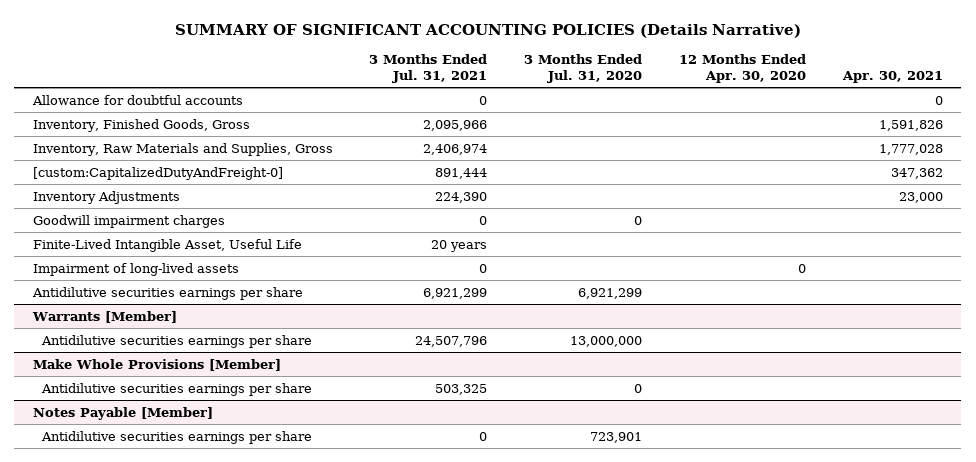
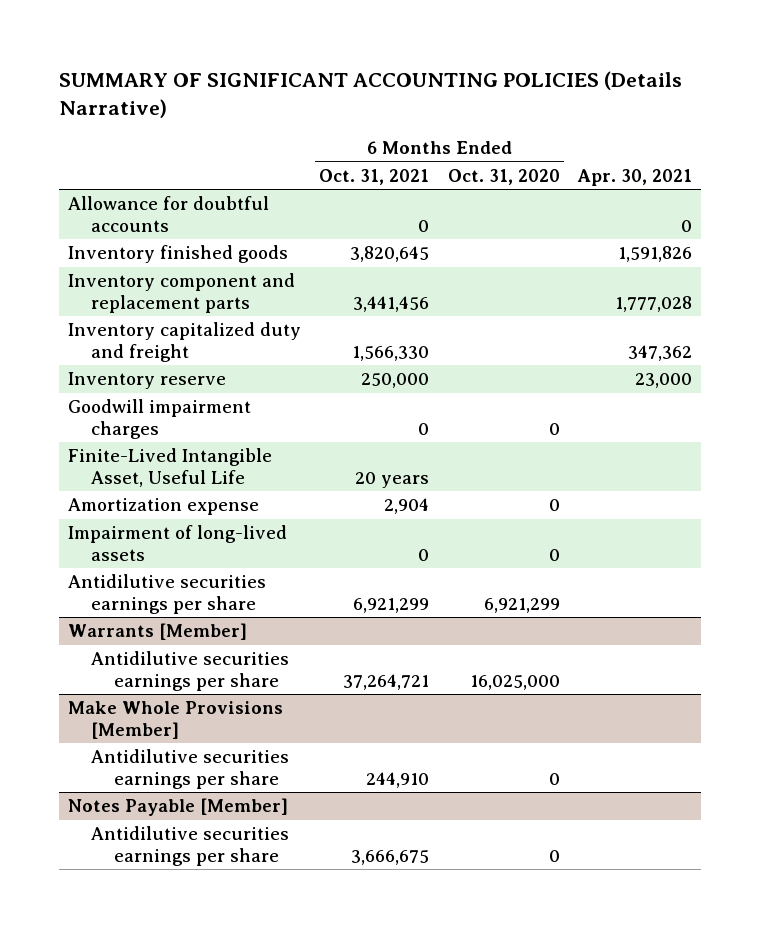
- | 3 Months Ended Jul. 31, 2021 | 3 Months Ended Jul. 31, 2020 | 12 Months Ended Apr. 30, 2020 | Apr. 30, 2021
+ | 6 Months Ended Oct. 31, 2021 | 6 Months Ended Oct. 31, 2020 | Apr. 30, 2021
- Inventory, Finished Goods, Gross | 2,095,966 | | | 1,591,826
- Inventory, Raw Materials and Supplies, Gross | 2,406,974 | | | 1,777,028
- [custom:CapitalizedDutyAndFreight-0] | 891,444 | | | 347,362
- Inventory Adjustments | 224,390 | | | 23,000
+ Inventory finished goods | 3,820,645 | | 1,591,826
+ Inventory component and replacement parts | 3,441,456 | | 1,777,028
+ Inventory capitalized duty and freight | 1,566,330 | | 347,362
+ Inventory reserve | 250,000 | | 23,000
+ Amortization expense | 2,904 | 0 |

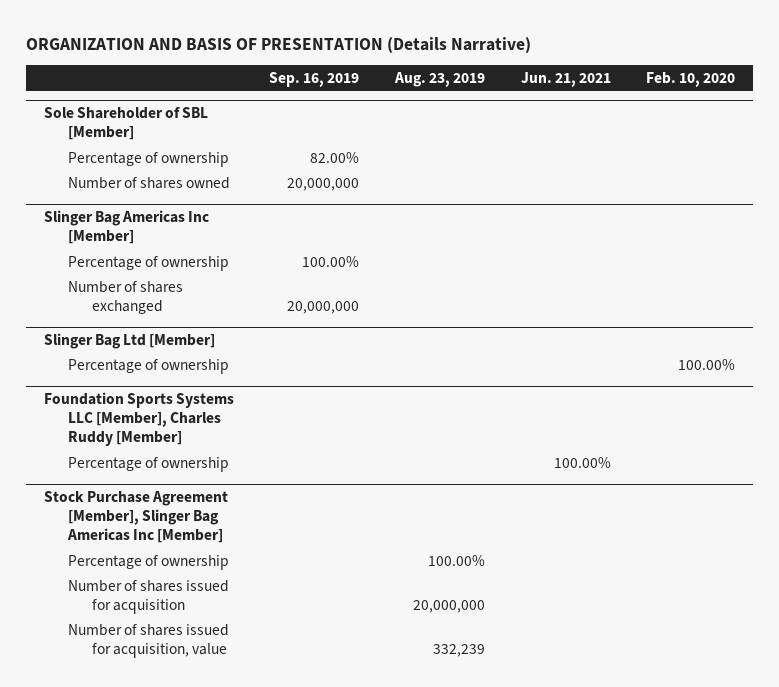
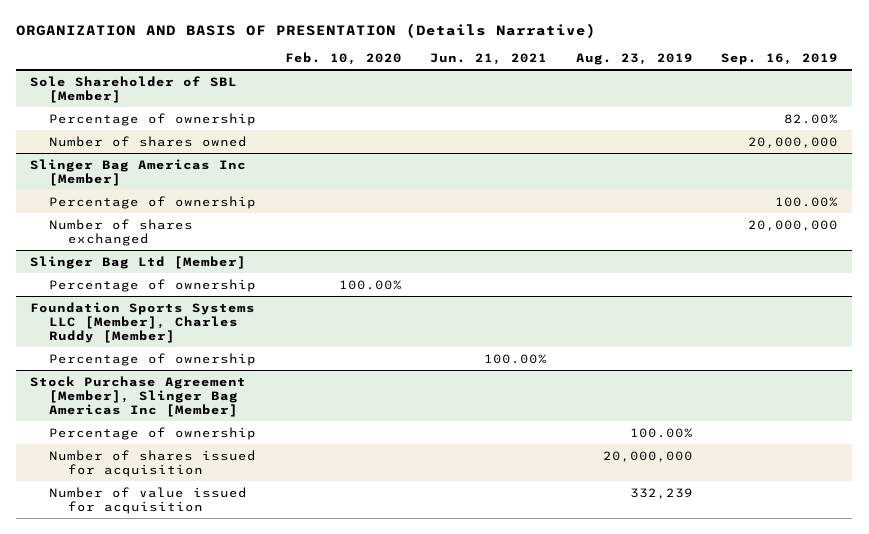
- | Sep. 16, 2019 | Aug. 23, 2019 | Jun. 21, 2021 | Feb. 10, 2020
+ | Feb. 10, 2020 | Jun. 21, 2021 | Aug. 23, 2019 | Sep. 16, 2019
@ Stock Purchase Agreement [Member], Slinger Bag Americas Inc [Member]
- Number of shares issued for acquisition, value | | 332,239 | |
+ Number of value issued for acquisition | | | 332,239 |

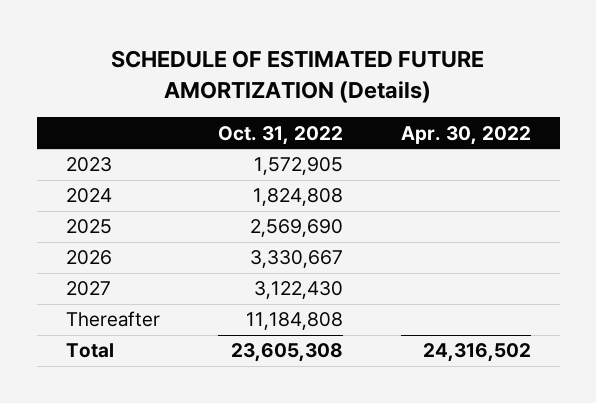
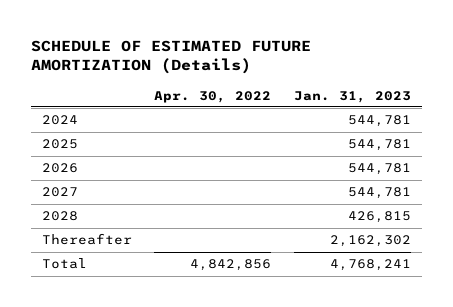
- | Oct. 31, 2022 | Apr. 30, 2022
+ | Apr. 30, 2022 | Jan. 31, 2023
- 2023 | 1,572,905 |
+ 2028 | | 426,815
- Total | 23,605,308 | 24,316,502
+ Total | 4,842,856 | 4,768,241

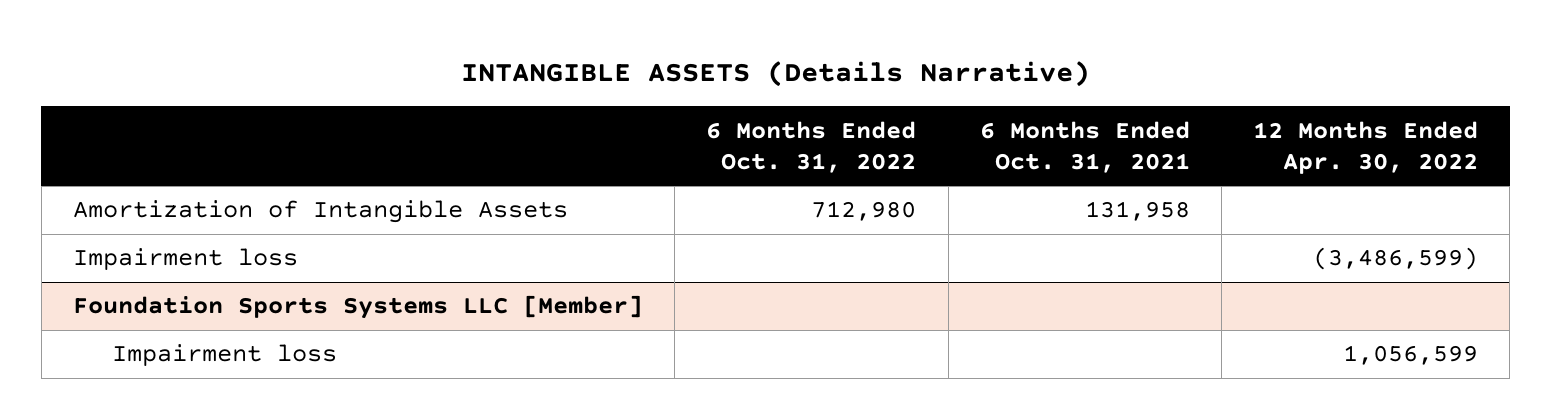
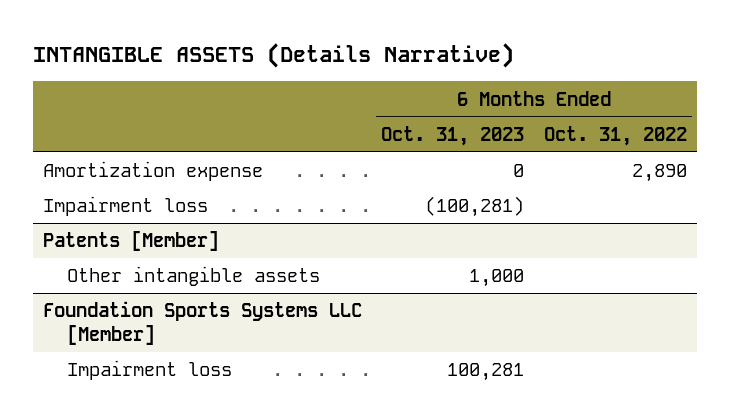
- | 6 Months Ended Oct. 31, 2022 | 6 Months Ended Oct. 31, 2021 | 12 Months Ended Apr. 30, 2022
+ | 6 Months Ended Oct. 31, 2023 | 6 Months Ended Oct. 31, 2022
- Amortization of Intangible Assets | 712,980 | 131,958 |
+ Amortization expense | 0 | 2,890
+ Patents [Member]
+ Other intangible assets | 1,000 |

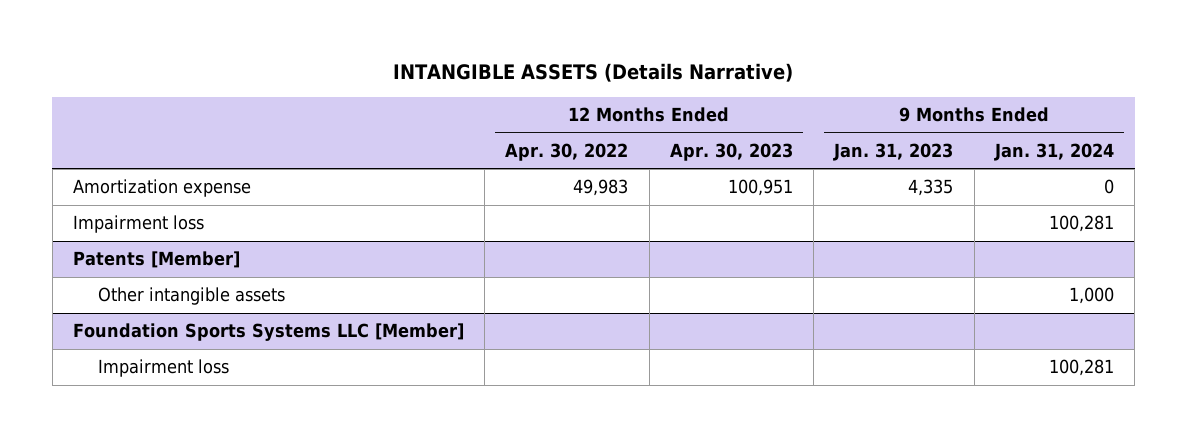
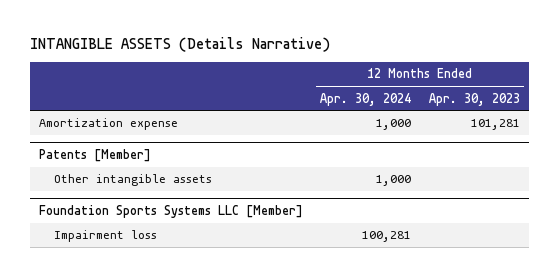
- | 12 Months Ended Apr. 30, 2022 | 12 Months Ended Apr. 30, 2023 | 9 Months Ended Jan. 31, 2023 | 9 Months Ended Jan. 31, 2024
+ | 12 Months Ended Apr. 30, 2024 | 12 Months Ended Apr. 30, 2023
- Amortization expense | 49,983 | 100,951 | 4,335 | 0
- Impairment loss | | | | 100,281
+ Amortization expense | 1,000 | 101,281

